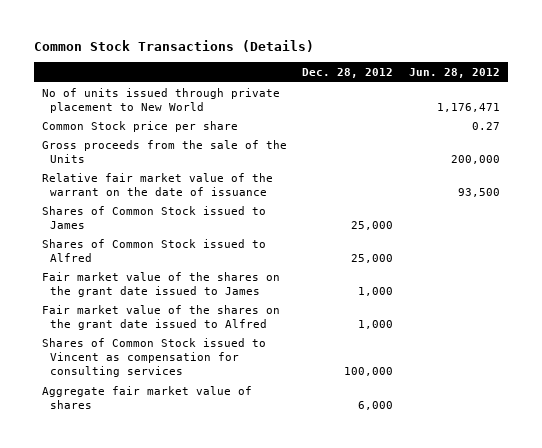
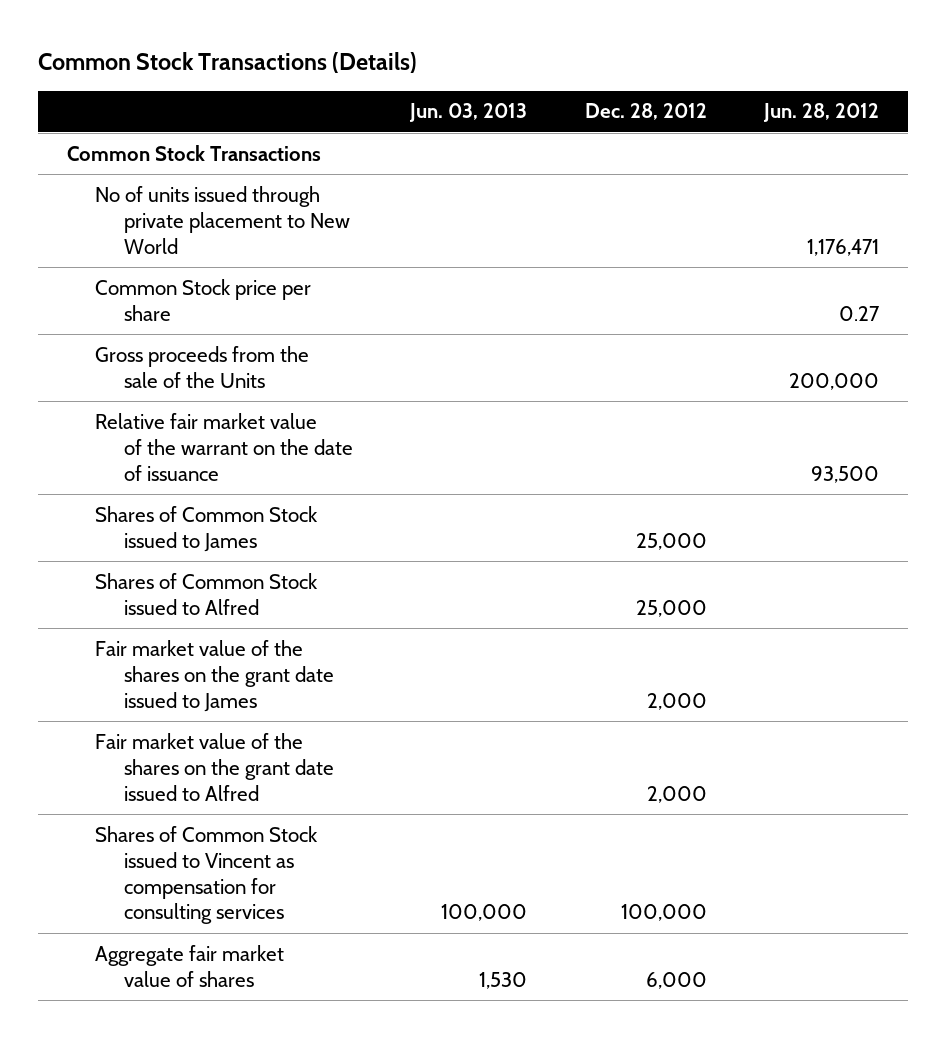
- | Dec. 28, 2012 | Jun. 28, 2012
+ | Jun. 03, 2013 | Dec. 28, 2012 | Jun. 28, 2012
+ Common Stock Transactions
- Fair market value of the shares on the grant date issued to James | 1,000 |
- Fair market value of the shares on the grant date issued to Alfred | 1,000 |
+ Fair market value of the shares on the grant date issued to James | | 2,000 |
+ Fair market value of the shares on the grant date issued to Alfred | | 2,000 |

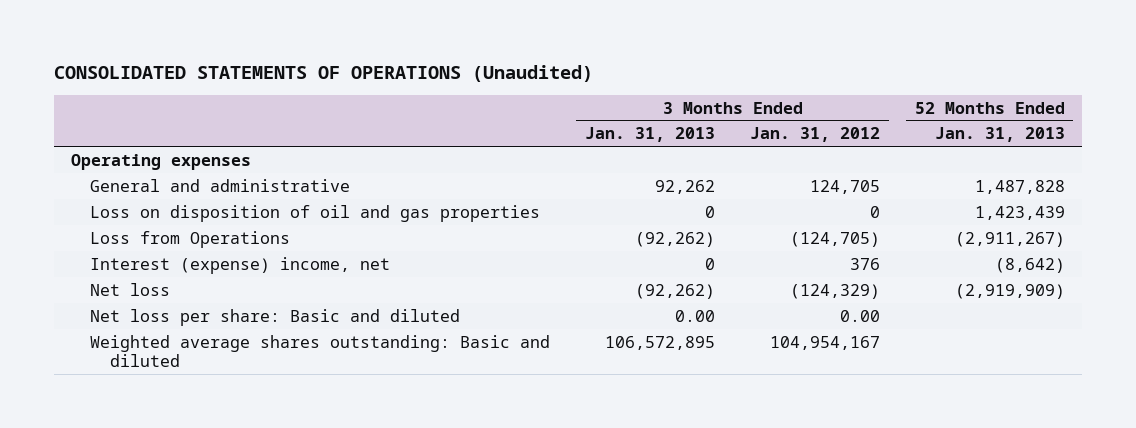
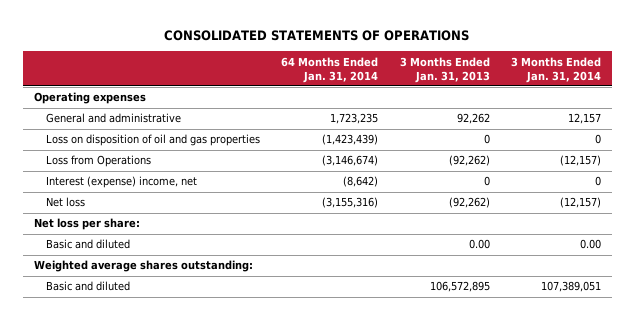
- CONSOLIDATED STATEMENTS OF OPERATIONS (Unaudited)
+ CONSOLIDATED STATEMENTS OF OPERATIONS
- | 3 Months Ended Jan. 31, 2013 | 3 Months Ended Jan. 31, 2012 | 52 Months Ended Jan. 31, 2013
+ | 64 Months Ended Jan. 31, 2014 | 3 Months Ended Jan. 31, 2013 | 3 Months Ended Jan. 31, 2014
- Net loss per share: Basic and diluted | 0.00 | 0.00 |
- Weighted average shares outstanding: Basic and diluted | 106,572,895 | 104,954,167 |
+ Net loss per share:
+ Basic and diluted | | 0.00 | 0.00
+ Weighted average shares outstanding:
+ Basic and diluted | | 106,572,895 | 107,389,051

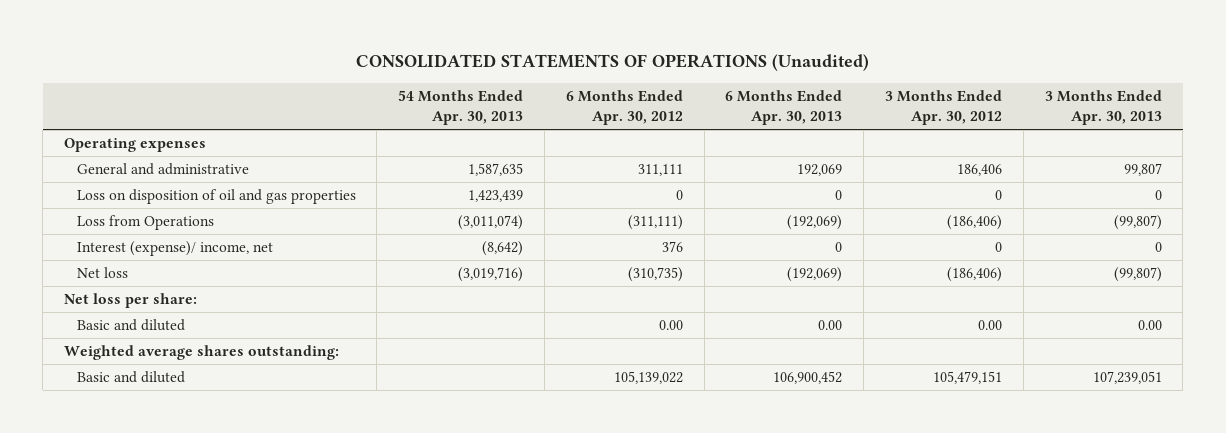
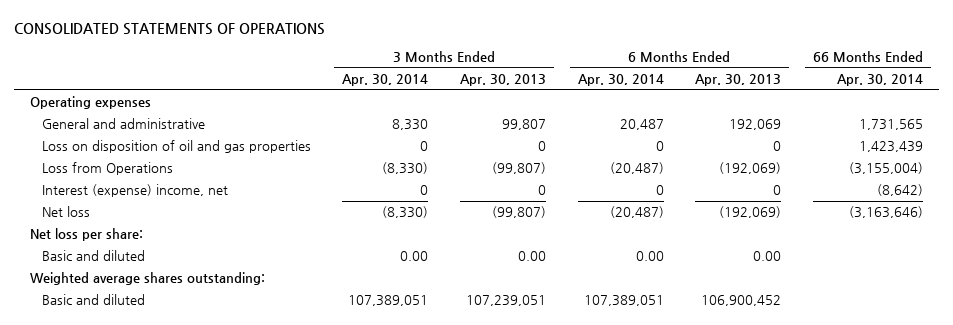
- CONSOLIDATED STATEMENTS OF OPERATIONS (Unaudited)
+ CONSOLIDATED STATEMENTS OF OPERATIONS
- | 54 Months Ended Apr. 30, 2013 | 6 Months Ended Apr. 30, 2012 | 6 Months Ended Apr. 30, 2013 | 3 Months Ended Apr. 30, 2012 | 3 Months Ended Apr. 30, 2013
+ | 3 Months Ended Apr. 30, 2014 | 3 Months Ended Apr. 30, 2013 | 6 Months Ended Apr. 30, 2014 | 6 Months Ended Apr. 30, 2013 | 66 Months Ended Apr. 30, 2014
- Interest (expense)/ income, net | (8,642) | 376 | 0 | 0 | 0
+ Interest (expense) income, net | 0 | 0 | 0 | 0 | (8,642)

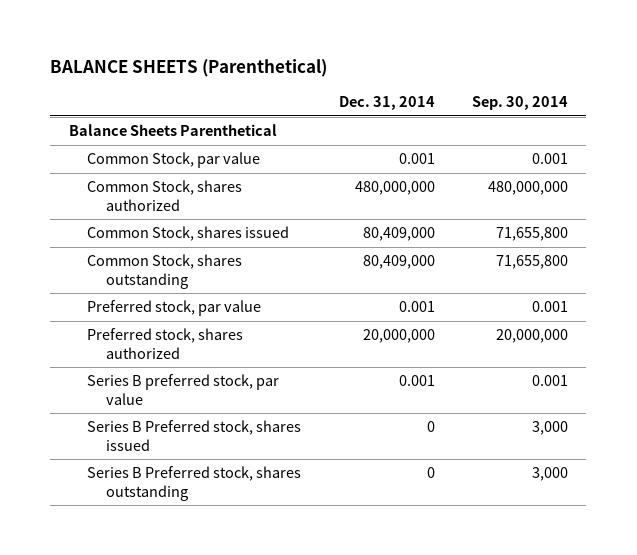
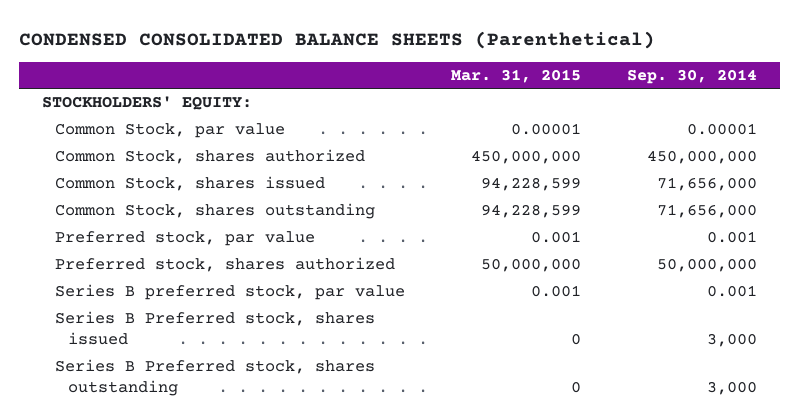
- BALANCE SHEETS (Parenthetical)
+ CONDENSED CONSOLIDATED BALANCE SHEETS (Parenthetical)
- | Dec. 31, 2014 | Sep. 30, 2014
+ | Mar. 31, 2015 | Sep. 30, 2014
- Balance Sheets Parenthetical
- Common Stock, par value | 0.001 | 0.001
- Common Stock, shares authorized | 480,000,000 | 480,000,000
- Common Stock, shares issued | 80,409,000 | 71,655,800
- Common Stock, shares outstanding | 80,409,000 | 71,655,800
+ STOCKHOLDERS' EQUITY:
+ Common Stock, par value | 0.00001 | 0.00001
+ Common Stock, shares authorized | 450,000,000 | 450,000,000
+ Common Stock, shares issued | 94,228,599 | 71,656,000
+ Common Stock, shares outstanding | 94,228,599 | 71,656,000
- Preferred stock, shares authorized | 20,000,000 | 20,000,000
+ Preferred stock, shares authorized | 50,000,000 | 50,000,000

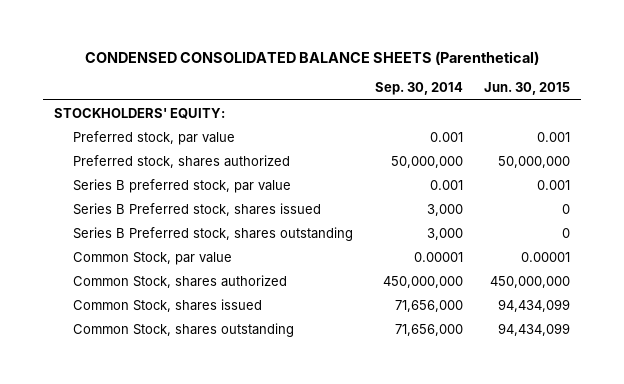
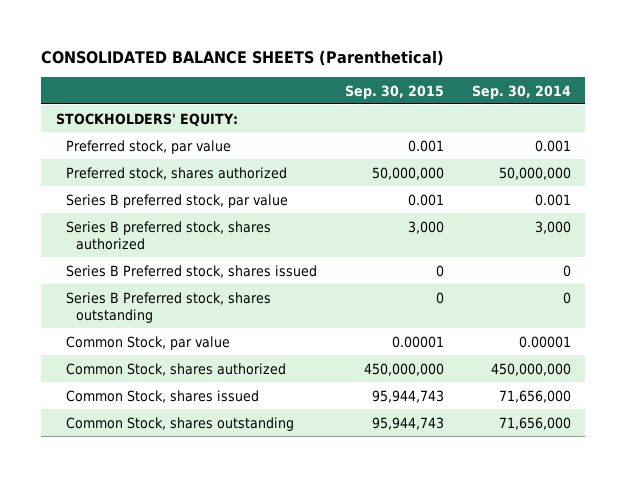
- CONDENSED CONSOLIDATED BALANCE SHEETS (Parenthetical)
+ CONSOLIDATED BALANCE SHEETS (Parenthetical)
- | Sep. 30, 2014 | Jun. 30, 2015
+ | Sep. 30, 2015 | Sep. 30, 2014
- Series B Preferred stock, shares issued | 3,000 | 0
- Series B Preferred stock, shares outstanding | 3,000 | 0
+ Series B preferred stock, shares authorized | 3,000 | 3,000
+ Series B Preferred stock, shares issued | 0 | 0
+ Series B Preferred stock, shares outstanding | 0 | 0

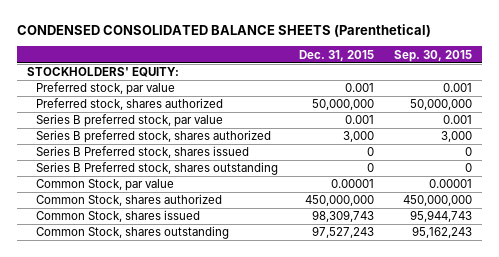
- CONSOLIDATED BALANCE SHEETS (Parenthetical)
+ CONDENSED CONSOLIDATED BALANCE SHEETS (Parenthetical)
- | Sep. 30, 2015 | Sep. 30, 2014
+ | Dec. 31, 2015 | Sep. 30, 2015
- Common Stock, shares outstanding | 95,944,743 | 71,656,000
+ Common Stock, shares outstanding | 97,527,243 | 95,162,243

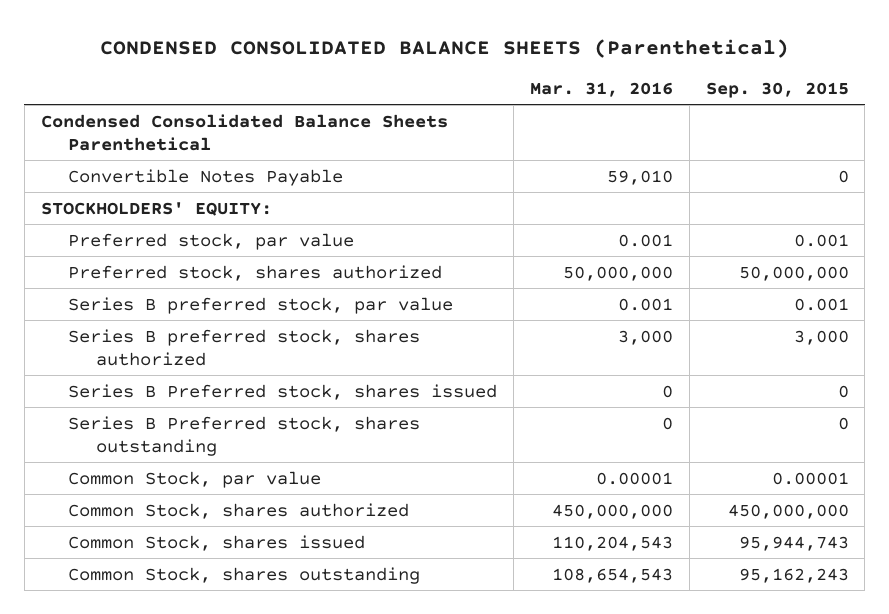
- | Dec. 31, 2015 | Sep. 30, 2015
+ | Mar. 31, 2016 | Sep. 30, 2015
+ Condensed Consolidated Balance Sheets Parenthetical
+ Convertible Notes Payable | 59,010 | 0

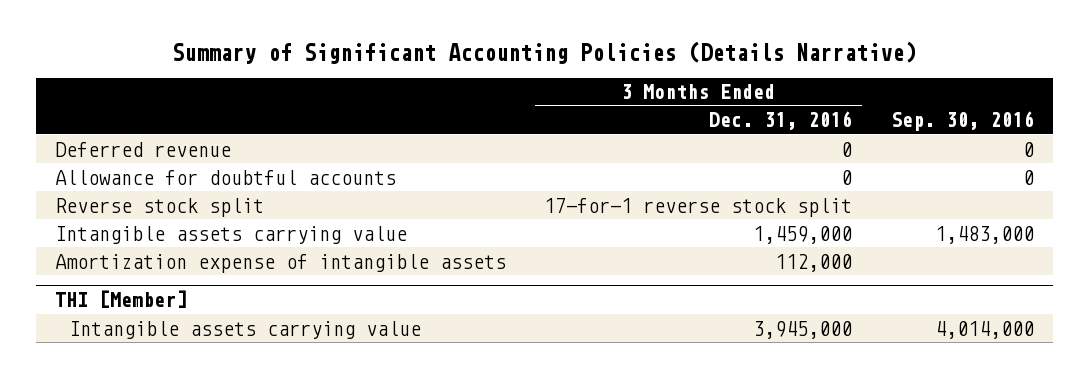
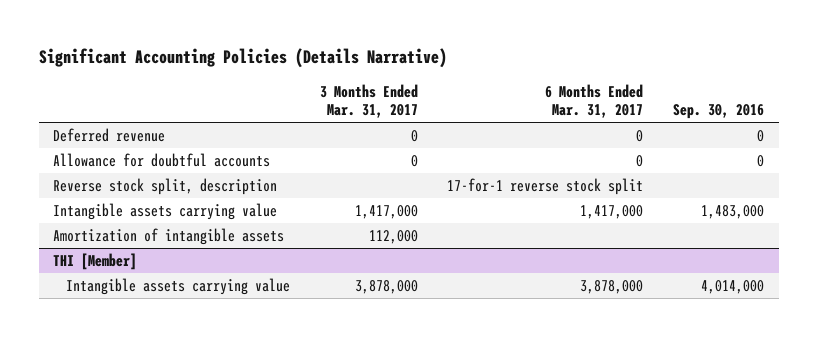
- Summary of Significant Accounting Policies (Details Narrative)
+ Significant Accounting Policies (Details Narrative)
- | 3 Months Ended Dec. 31, 2016 | Sep. 30, 2016
+ | 3 Months Ended Mar. 31, 2017 | 6 Months Ended Mar. 31, 2017 | Sep. 30, 2016
- Reverse stock split | 17-for-1 reverse stock split |
+ Reverse stock split, description | | 17-for-1 reverse stock split |
- Amortization expense of intangible assets | 112,000 |
+ Amortization of intangible assets | 112,000 | |

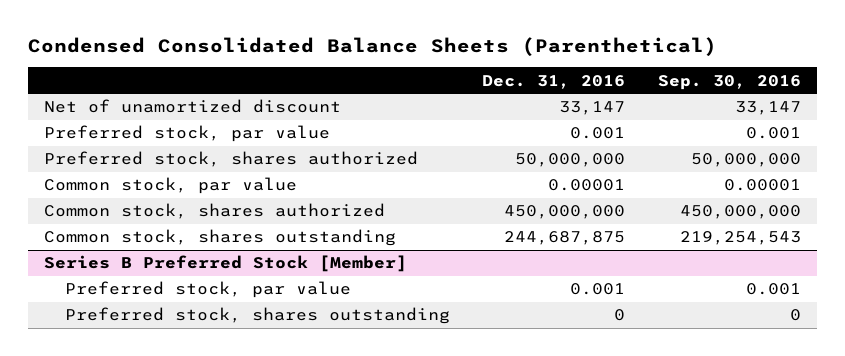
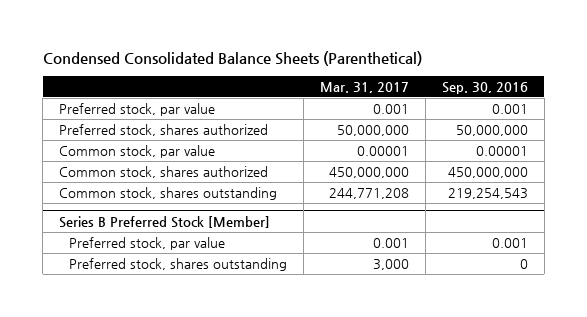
- | Dec. 31, 2016 | Sep. 30, 2016
+ | Mar. 31, 2017 | Sep. 30, 2016
- Net of unamortized discount | 33,147 | 33,147

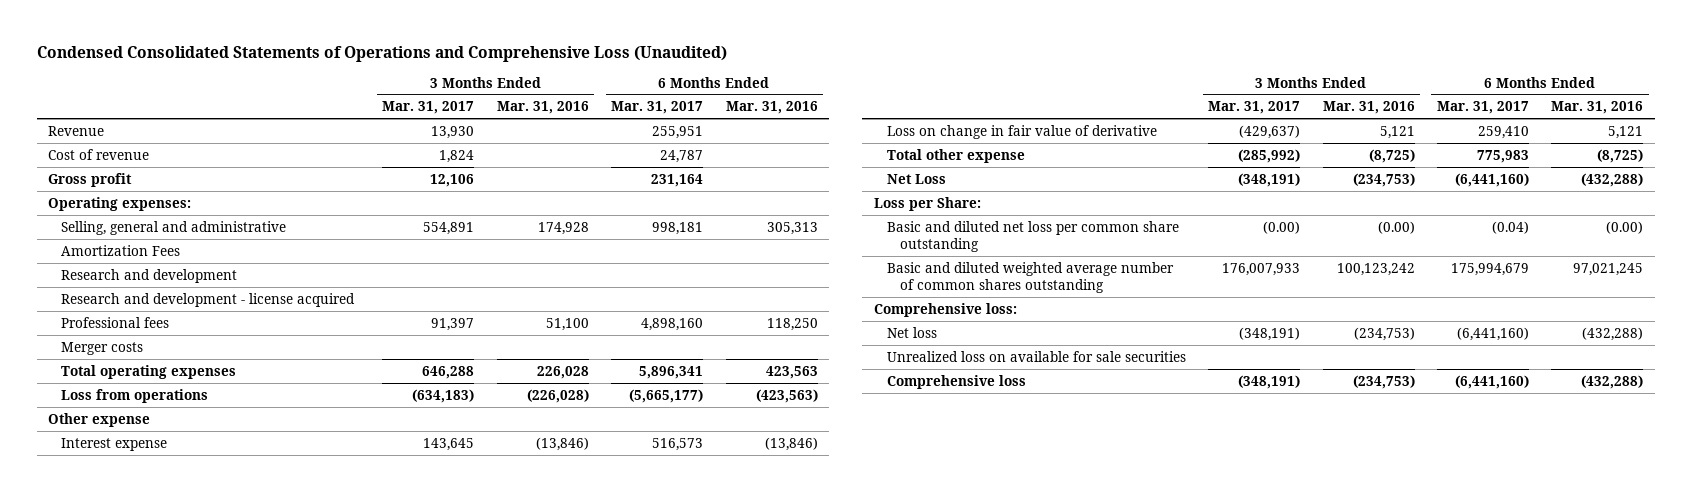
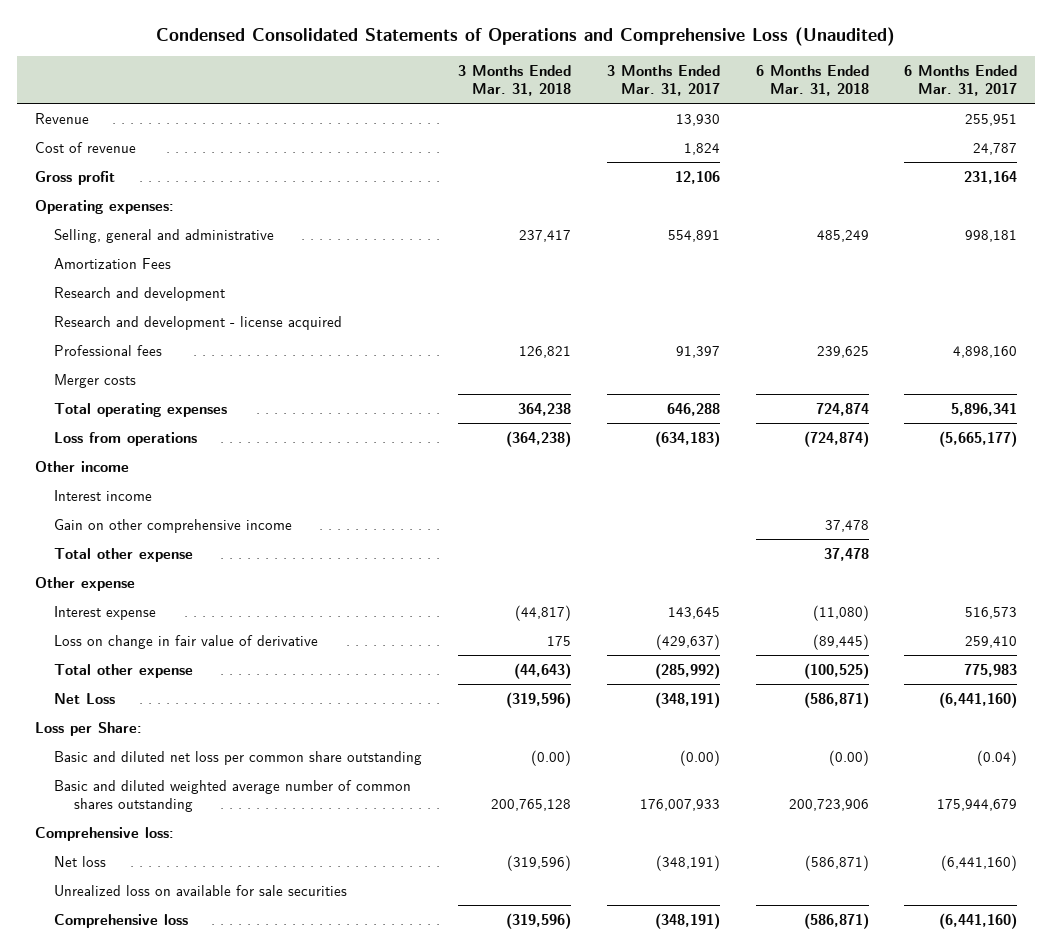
- | 3 Months Ended Mar. 31, 2017 | 3 Months Ended Mar. 31, 2016 | 6 Months Ended Mar. 31, 2017 | 6 Months Ended Mar. 31, 2016
+ | 3 Months Ended Mar. 31, 2018 | 3 Months Ended Mar. 31, 2017 | 6 Months Ended Mar. 31, 2018 | 6 Months Ended Mar. 31, 2017
+ Other income
+ Interest income
+ Gain on other comprehensive income | | | 37,478 |
+ Total other expense | | | 37,478 |
- Basic and diluted weighted average number of common shares outstanding | 176,007,933 | 100,123,242 | 175,994,679 | 97,021,245
+ Basic and diluted weighted average number of common shares outstanding | 200,765,128 | 176,007,933 | 200,723,906 | 175,944,679

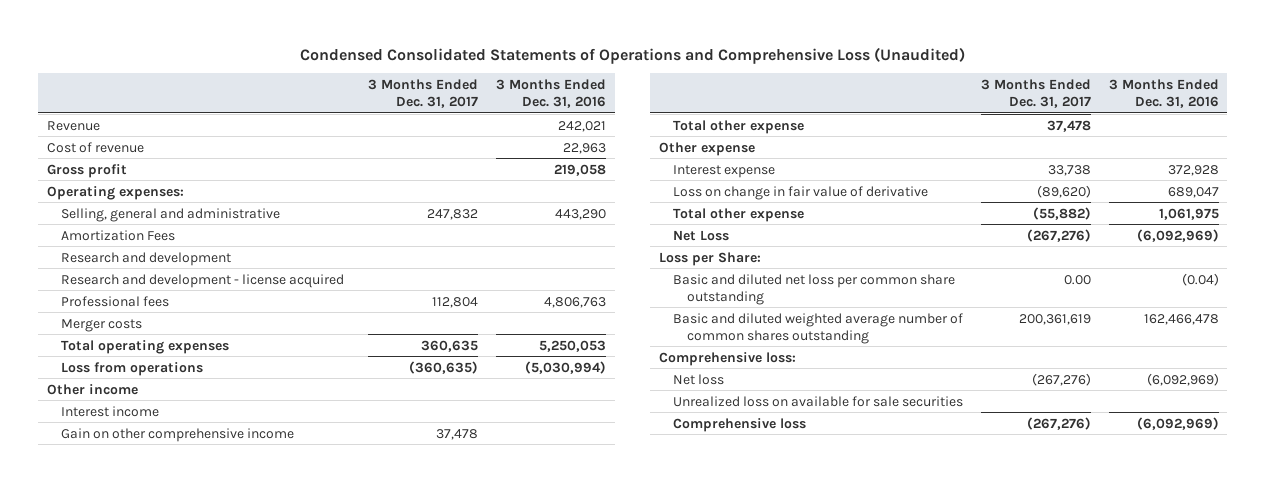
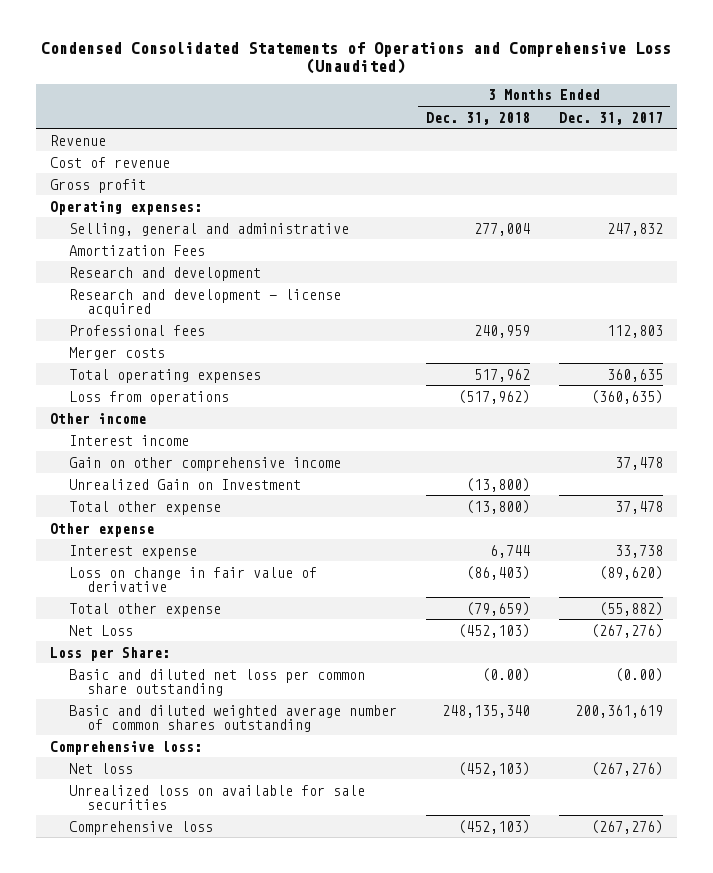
- | 3 Months Ended Dec. 31, 2017 | 3 Months Ended Dec. 31, 2016
+ | 3 Months Ended Dec. 31, 2018 | 3 Months Ended Dec. 31, 2017
- Professional fees | 112,804 | 4,806,763
+ Professional fees | 240,959 | 112,803
+ Unrealized Gain on Investment | (13,800) |
- Basic and diluted net loss per common share outstanding | 0.00 | (0.04)
+ Basic and diluted net loss per common share outstanding | (0.00) | (0.00)

